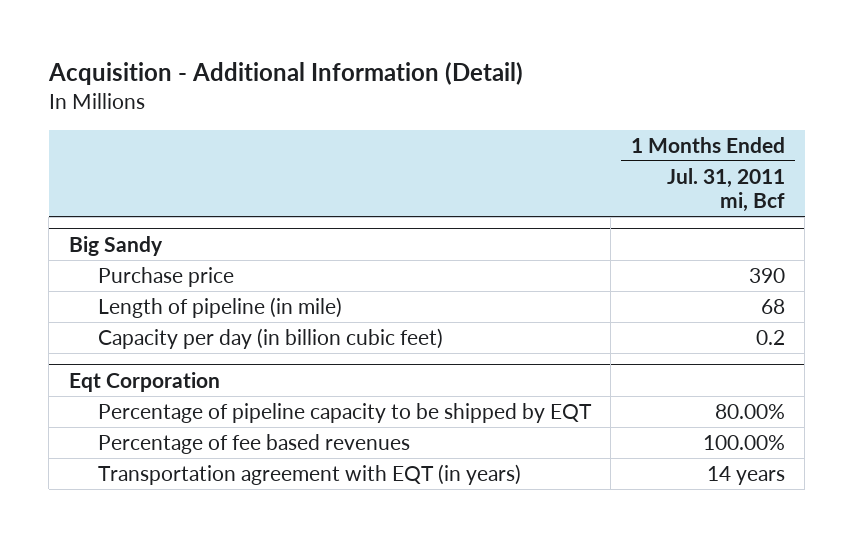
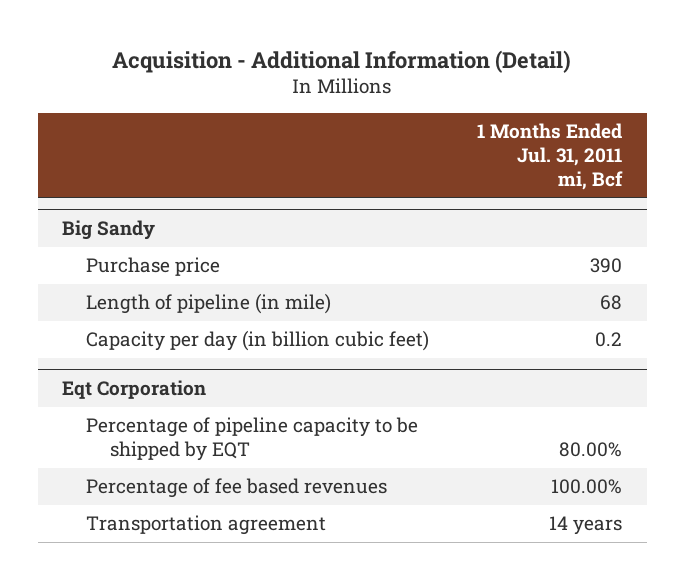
@ Eqt Corporation
- Transportation agreement with EQT (in years) | 14 years
+ Transportation agreement | 14 years

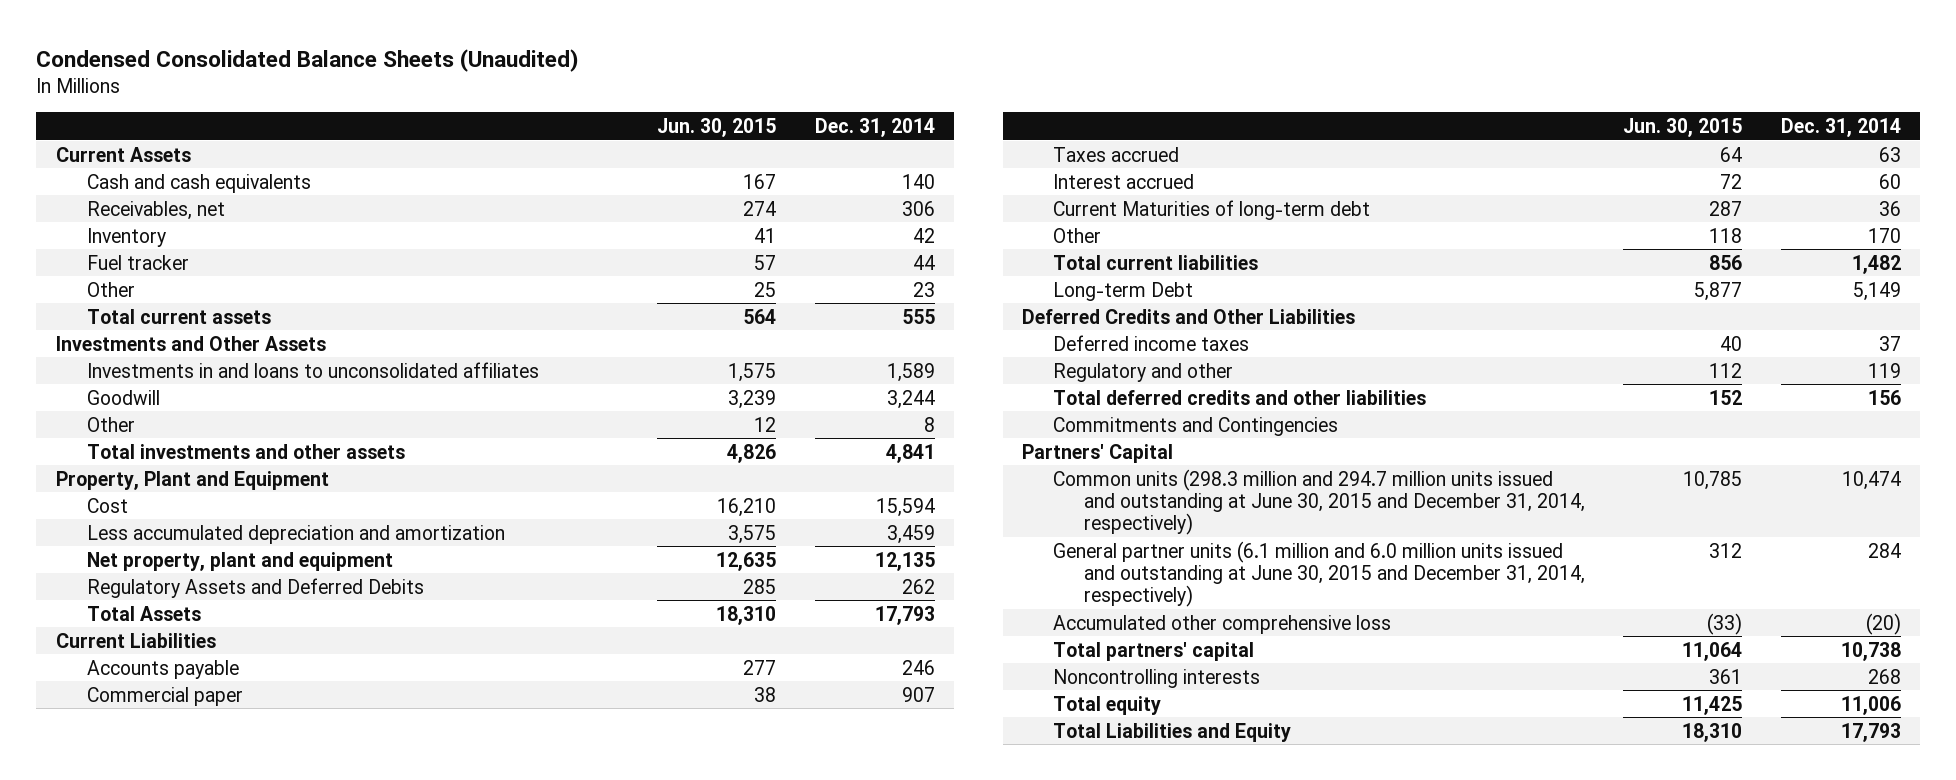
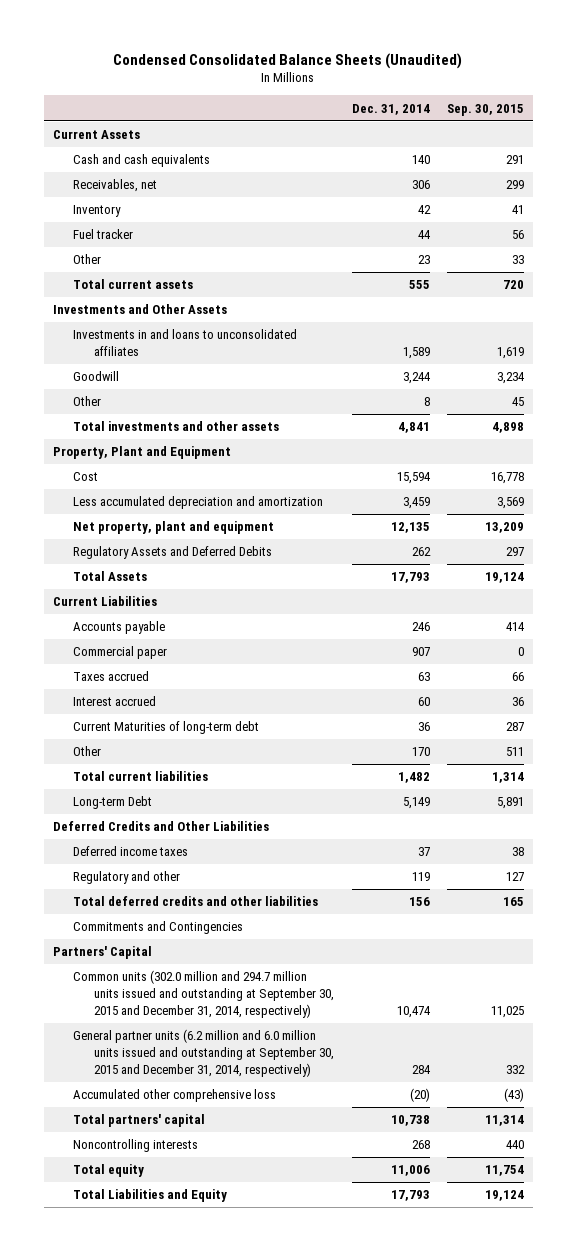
- | Jun. 30, 2015 | Dec. 31, 2014
+ | Dec. 31, 2014 | Sep. 30, 2015
- Common units (298.3 million and 294.7 million units issued and outstanding at June 30, 2015 and December 31, 2014, respectively) | 10,785 | 10,474
- General partner units (6.1 million and 6.0 million units issued and outstanding at June 30, 2015 and December 31, 2014, respectively) | 312 | 284
+ Common units (302.0 million and 294.7 million units issued and outstanding at September 30, 2015 and December 31, 2014, respectively) | 10,474 | 11,025
+ General partner units (6.2 million and 6.0 million units issued and outstanding at September 30, 2015 and December 31, 2014, respectively) | 284 | 332

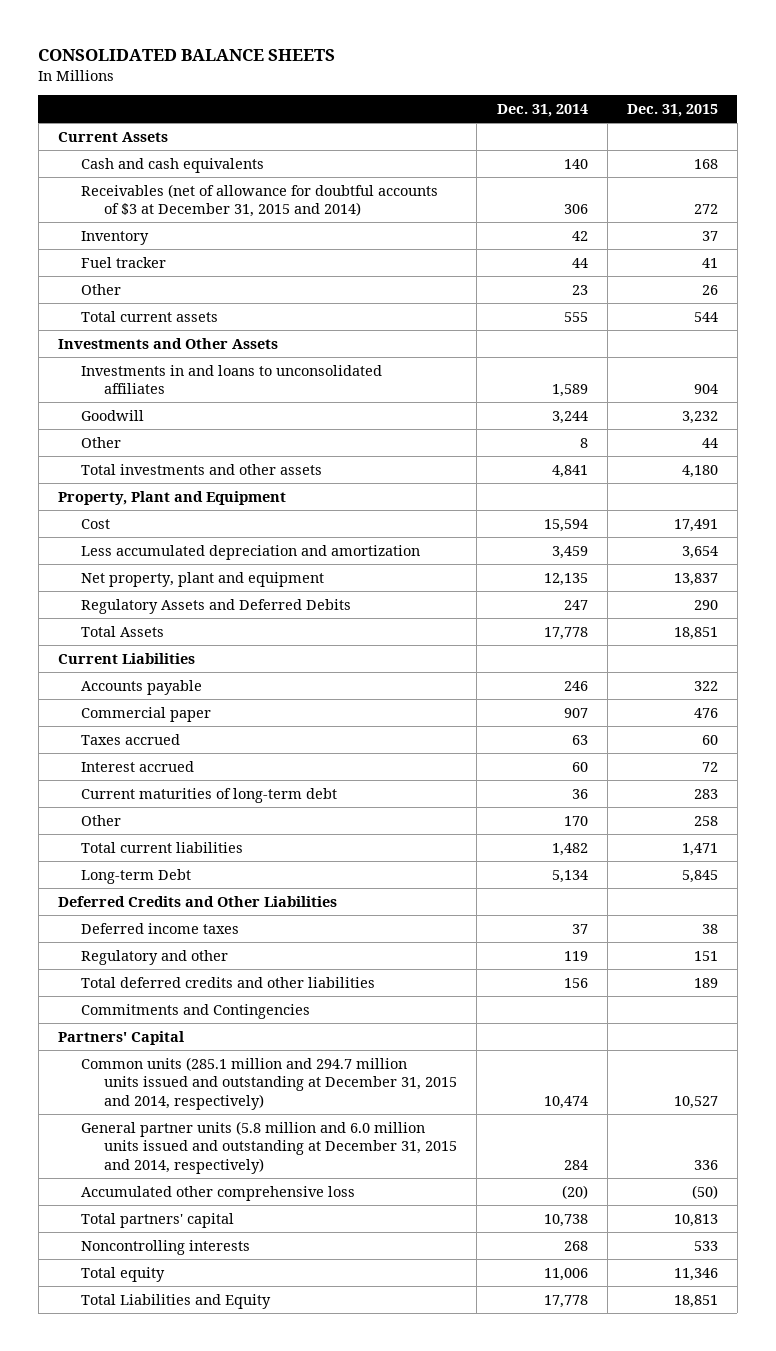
- Condensed Consolidated Balance Sheets (Unaudited)
+ CONSOLIDATED BALANCE SHEETS
- | Dec. 31, 2014 | Sep. 30, 2015
+ | Dec. 31, 2014 | Dec. 31, 2015
- Receivables, net | 306 | 299
+ Receivables (net of allowance for doubtful accounts of $3 at December 31, 2015 and 2014) | 306 | 272
- Regulatory Assets and Deferred Debits | 262 | 297
- Total Assets | 17,793 | 19,124
+ Regulatory Assets and Deferred Debits | 247 | 290
+ Total Assets | 17,778 | 18,851
- Current Maturities of long-term debt | 36 | 287
+ Current maturities of long-term debt | 36 | 283
- Long-term Debt | 5,149 | 5,891
+ Long-term Debt | 5,134 | 5,845
- Common units (302.0 million and 294.7 million units issued and outstanding at September 30, 2015 and December 31, 2014, respectively) | 10,474 | 11,025
- General partner units (6.2 million and 6.0 million units issued and outstanding at September 30, 2015 and December 31, 2014, respectively) | 284 | 332
+ Common units (285.1 million and 294.7 million units issued and outstanding at December 31, 2015 and 2014, respectively) | 10,474 | 10,527
+ General partner units (5.8 million and 6.0 million units issued and outstanding at December 31, 2015 and 2014, respectively) | 284 | 336
- Total Liabilities and Equity | 17,793 | 19,124
+ Total Liabilities and Equity | 17,778 | 18,851

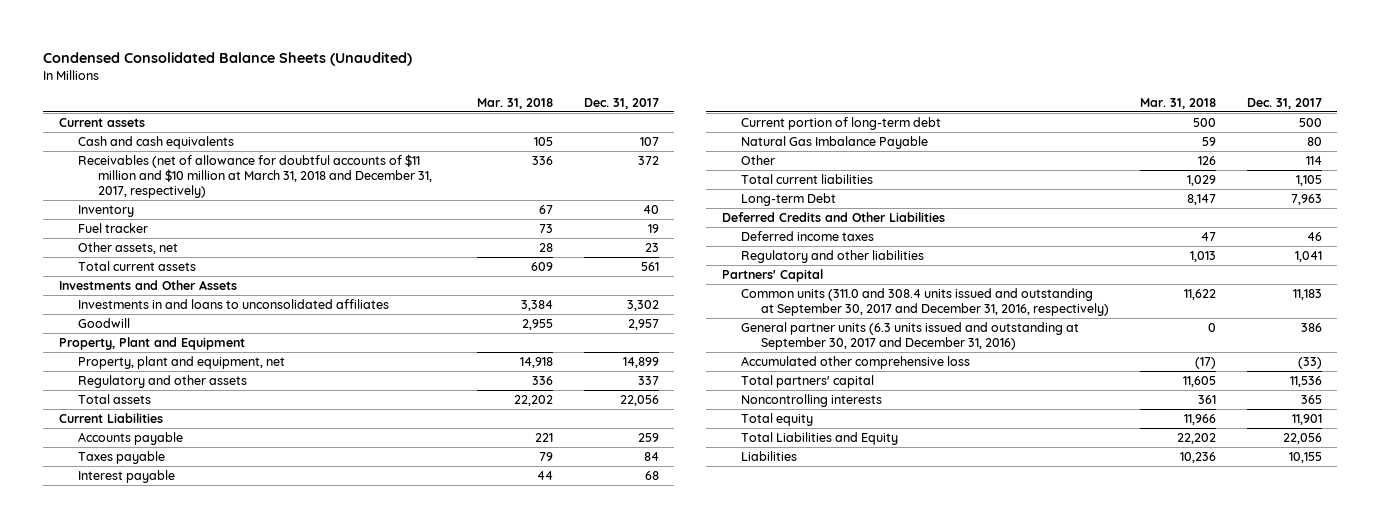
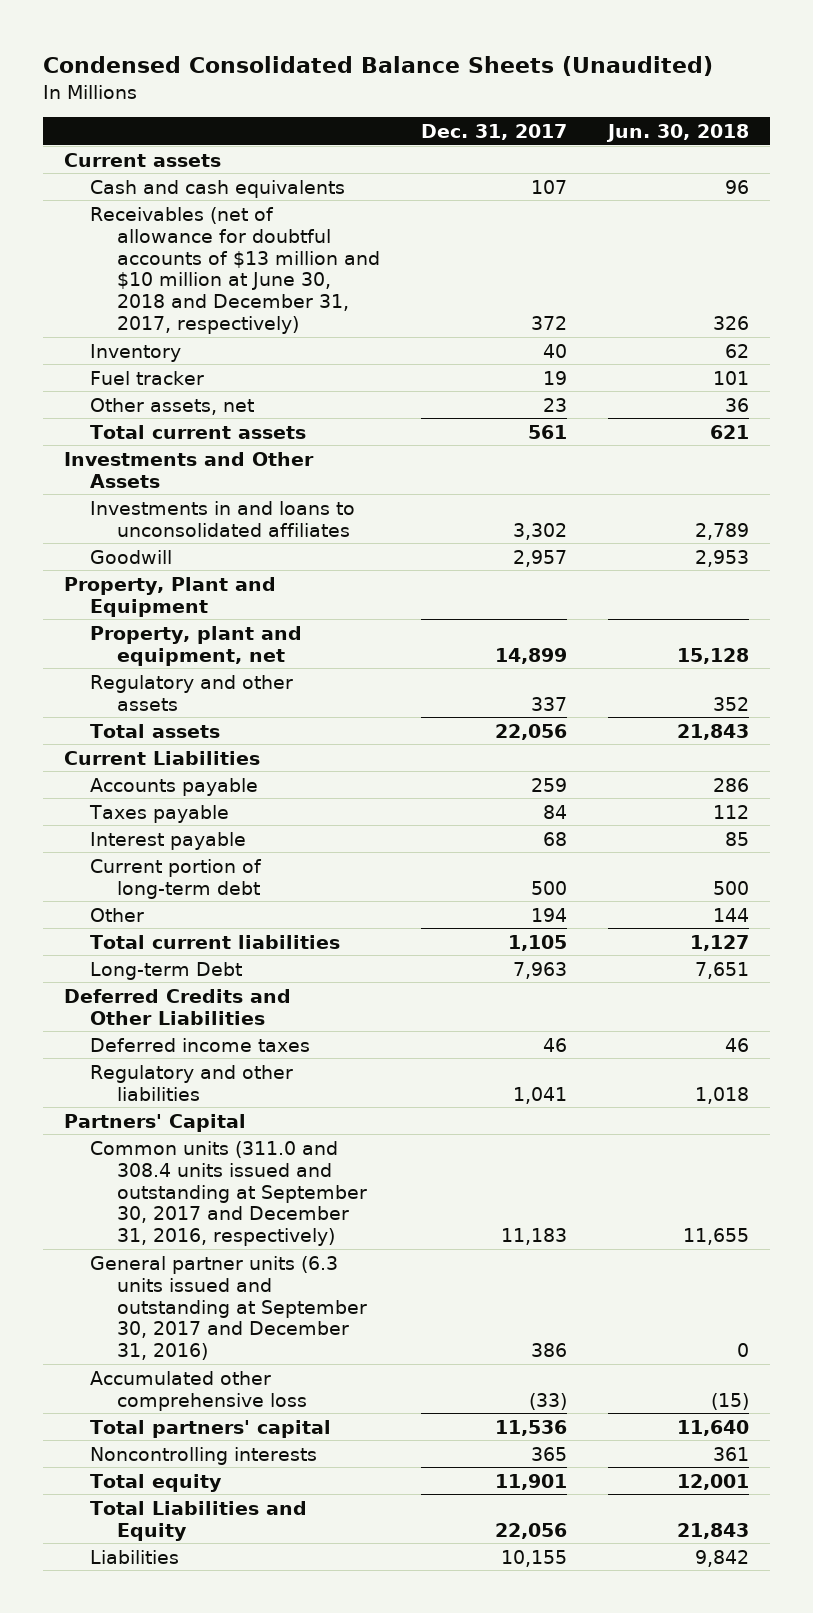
- | Mar. 31, 2018 | Dec. 31, 2017
+ | Dec. 31, 2017 | Jun. 30, 2018
- Receivables (net of allowance for doubtful accounts of $11 million and $10 million at March 31, 2018 and December 31, 2017, respectively) | 336 | 372
+ Receivables (net of allowance for doubtful accounts of $13 million and $10 million at June 30, 2018 and December 31, 2017, respectively) | 372 | 326
- Natural Gas Imbalance Payable | 59 | 80
- Other | 126 | 114
+ Other | 194 | 144

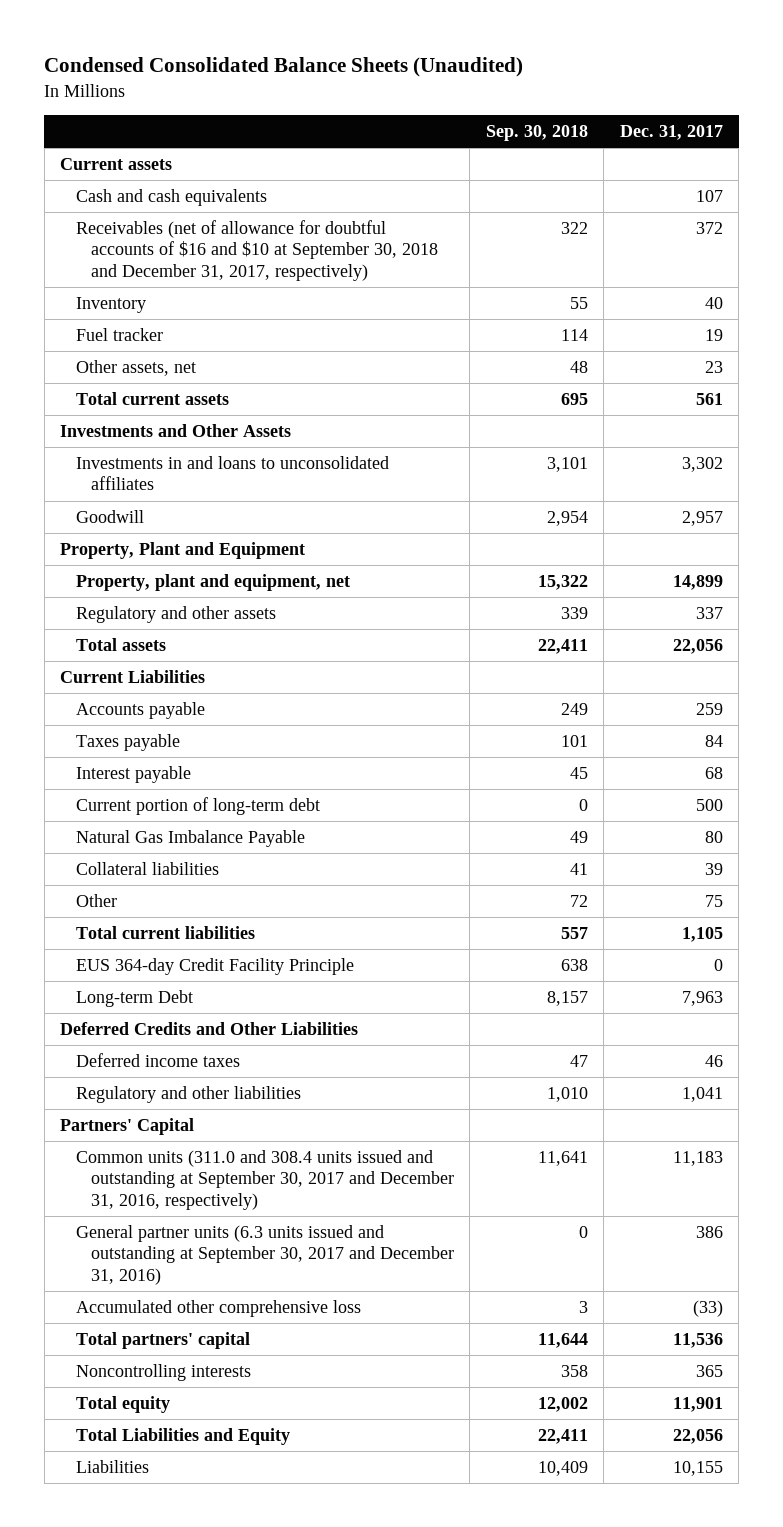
- | Dec. 31, 2017 | Jun. 30, 2018
+ | Sep. 30, 2018 | Dec. 31, 2017
- Receivables (net of allowance for doubtful accounts of $13 million and $10 million at June 30, 2018 and December 31, 2017, respectively) | 372 | 326
+ Receivables (net of allowance for doubtful accounts of $16 and $10 at September 30, 2018 and December 31, 2017, respectively) | 322 | 372
- Other | 194 | 144
+ Natural Gas Imbalance Payable | 49 | 80
+ Collateral liabilities | 41 | 39
+ Other | 72 | 75
+ EUS 364-day Credit Facility Principle | 638 | 0

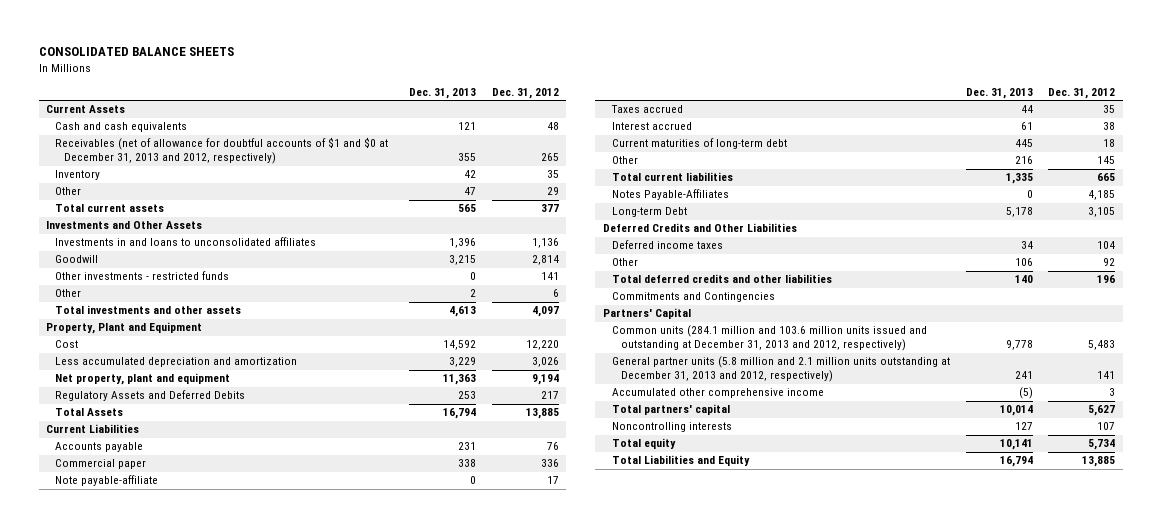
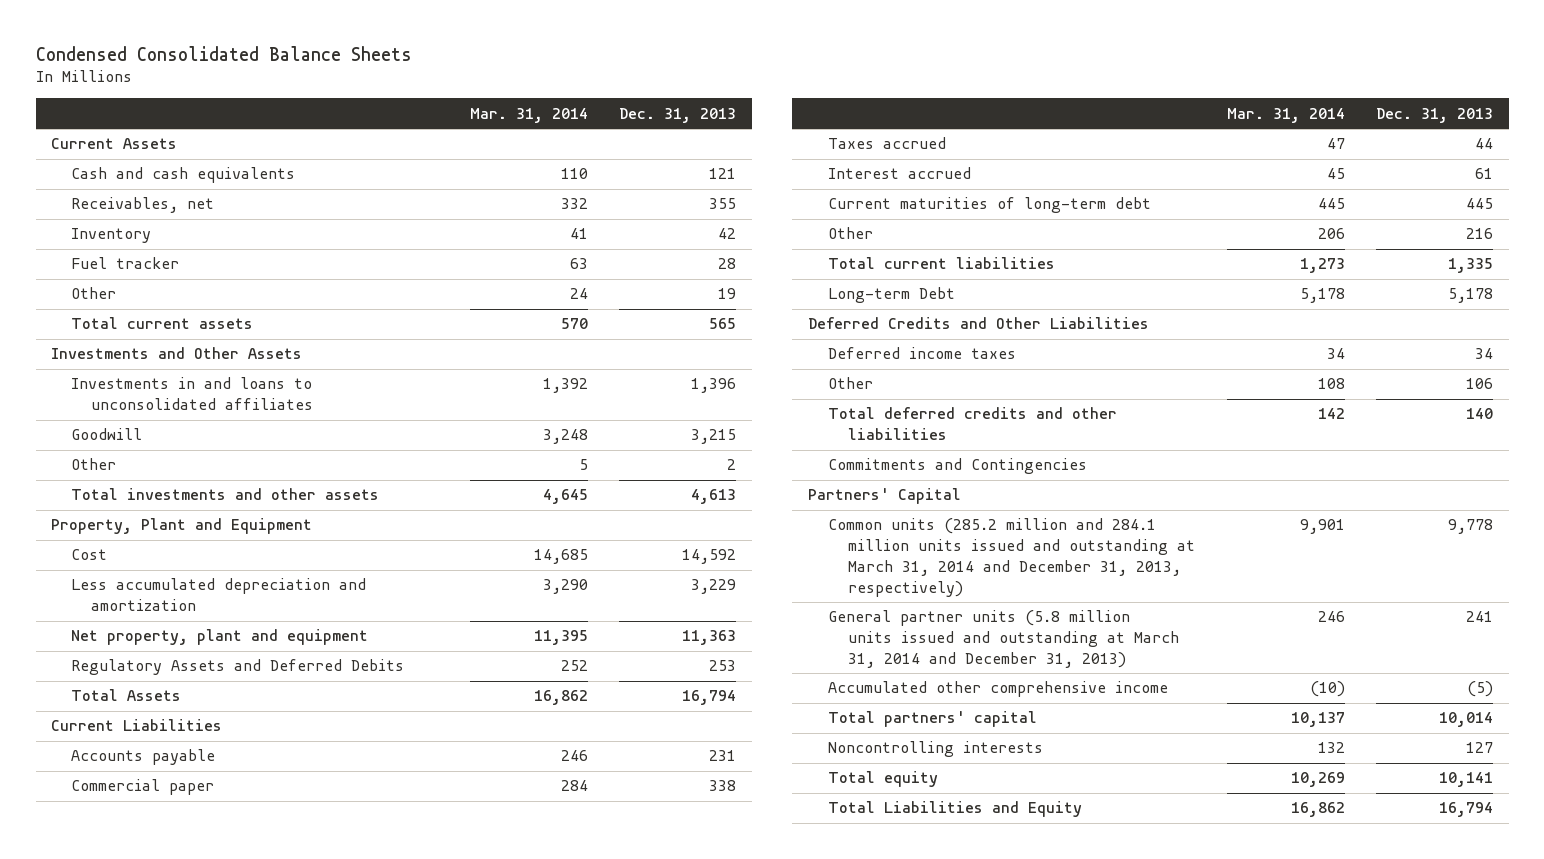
- CONSOLIDATED BALANCE SHEETS
+ Condensed Consolidated Balance Sheets
- | Dec. 31, 2013 | Dec. 31, 2012
+ | Mar. 31, 2014 | Dec. 31, 2013
- Receivables (net of allowance for doubtful accounts of $1 and $0 at December 31, 2013 and 2012, respectively) | 355 | 265
+ Receivables, net | 332 | 355
- Other | 47 | 29
+ Fuel tracker | 63 | 28
+ Other | 24 | 19
- Other investments - restricted funds | 0 | 141
- Note payable-affiliate | 0 | 17
- Notes Payable-Affiliates | 0 | 4,185
- Common units (284.1 million and 103.6 million units issued and outstanding at December 31, 2013 and 2012, respectively) | 9,778 | 5,483
- General partner units (5.8 million and 2.1 million units outstanding at December 31, 2013 and 2012, respectively) | 241 | 141
+ Common units (285.2 million and 284.1 million units issued and outstanding at March 31, 2014 and December 31, 2013, respectively) | 9,901 | 9,778
+ General partner units (5.8 million units issued and outstanding at March 31, 2014 and December 31, 2013) | 246 | 241

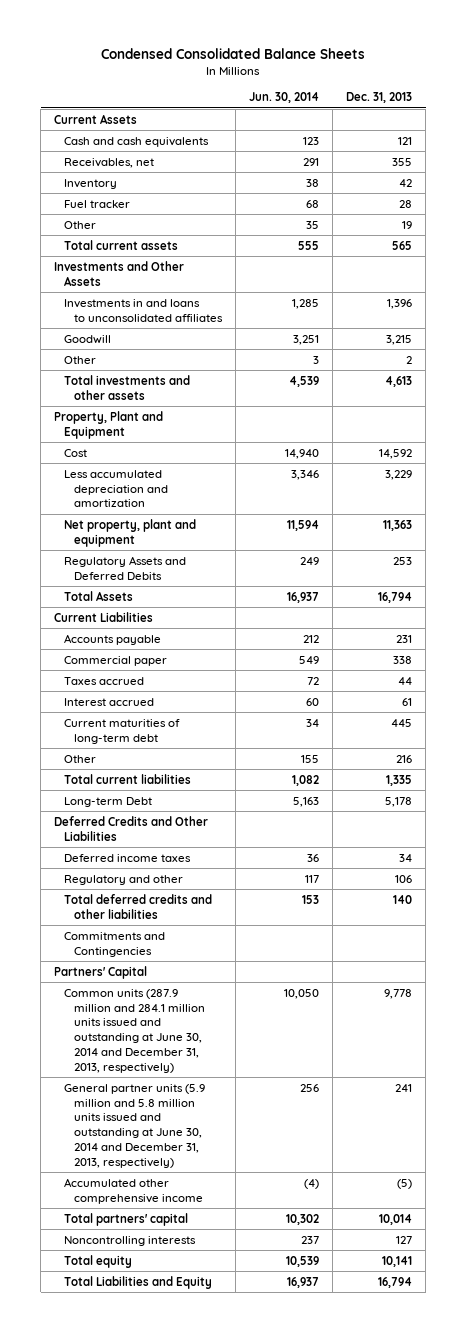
- | Mar. 31, 2014 | Dec. 31, 2013
+ | Jun. 30, 2014 | Dec. 31, 2013
- Other | 108 | 106
+ Regulatory and other | 117 | 106
- Common units (285.2 million and 284.1 million units issued and outstanding at March 31, 2014 and December 31, 2013, respectively) | 9,901 | 9,778
- General partner units (5.8 million units issued and outstanding at March 31, 2014 and December 31, 2013) | 246 | 241
+ Common units (287.9 million and 284.1 million units issued and outstanding at June 30, 2014 and December 31, 2013, respectively) | 10,050 | 9,778
+ General partner units (5.9 million and 5.8 million units issued and outstanding at June 30, 2014 and December 31, 2013, respectively) | 256 | 241

